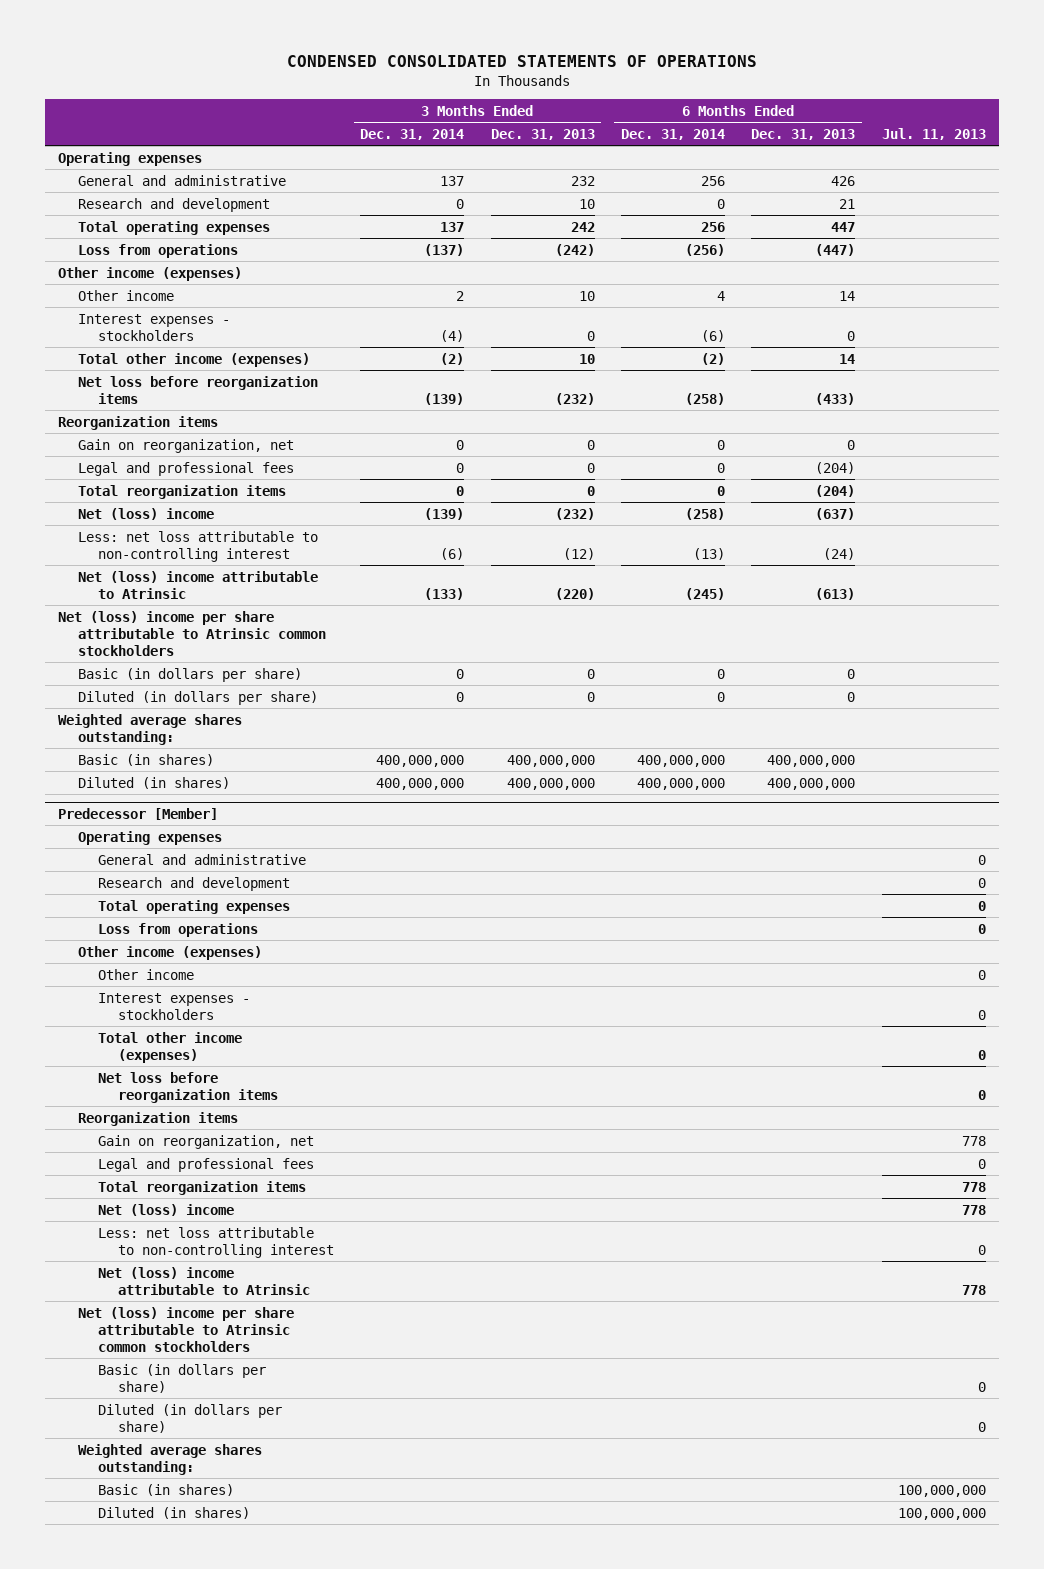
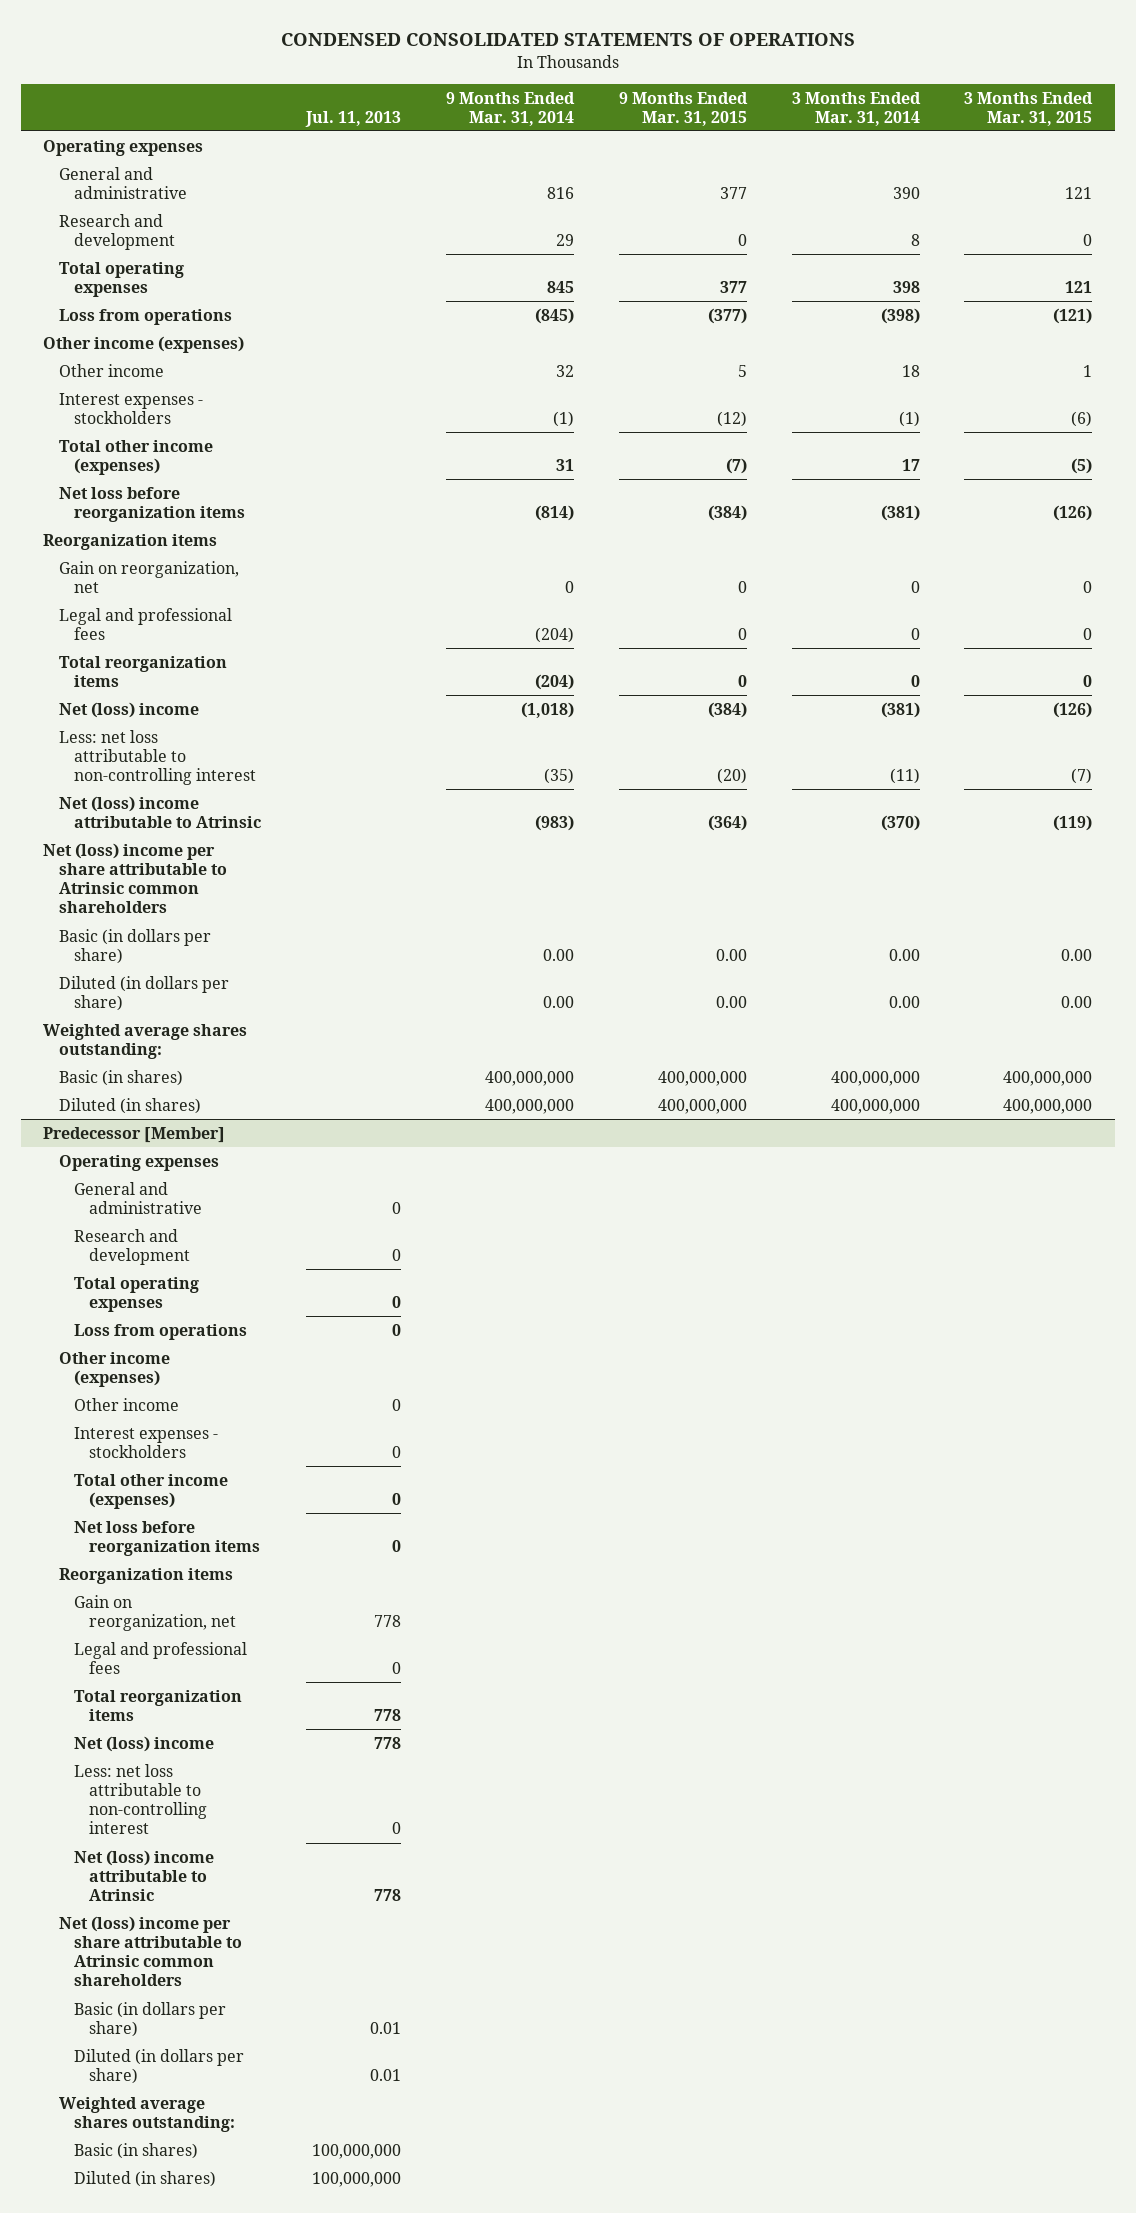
- | 3 Months Ended Dec. 31, 2014 | 3 Months Ended Dec. 31, 2013 | 6 Months Ended Dec. 31, 2014 | 6 Months Ended Dec. 31, 2013 | Jul. 11, 2013
+ | Jul. 11, 2013 | 9 Months Ended Mar. 31, 2014 | 9 Months Ended Mar. 31, 2015 | 3 Months Ended Mar. 31, 2014 | 3 Months Ended Mar. 31, 2015
- Net (loss) income per share attributable to Atrinsic common stockholders
+ Net (loss) income per share attributable to Atrinsic common shareholders
@ Predecessor [Member]
- Net (loss) income per share attributable to Atrinsic common stockholders
- Basic (in dollars per share) | | | | | 0
- Diluted (in dollars per share) | | | | | 0
+ Net (loss) income per share attributable to Atrinsic common shareholders
+ Basic (in dollars per share) | 0.01 | | | |
+ Diluted (in dollars per share) | 0.01 | | | |

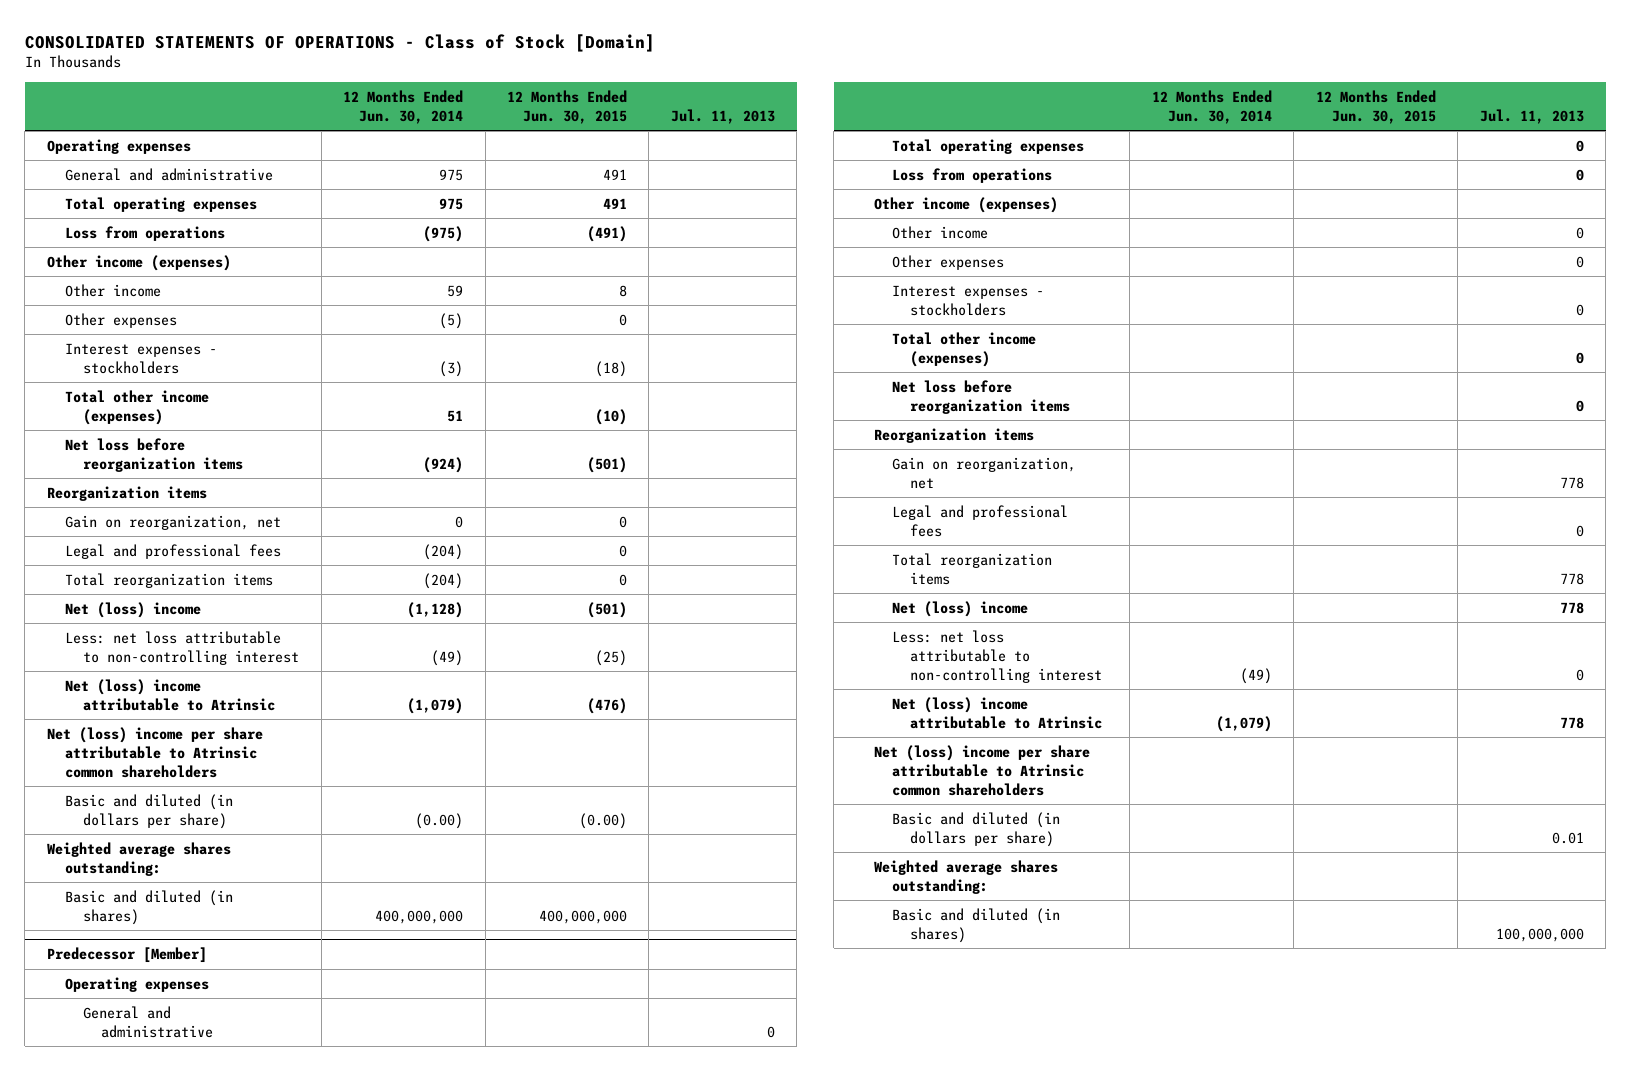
- CONDENSED CONSOLIDATED STATEMENTS OF OPERATIONS
+ CONSOLIDATED STATEMENTS OF OPERATIONS - Class of Stock [Domain]
- | Jul. 11, 2013 | 9 Months Ended Mar. 31, 2014 | 9 Months Ended Mar. 31, 2015 | 3 Months Ended Mar. 31, 2014 | 3 Months Ended Mar. 31, 2015
+ | 12 Months Ended Jun. 30, 2014 | 12 Months Ended Jun. 30, 2015 | Jul. 11, 2013
- Research and development | | 29 | 0 | 8 | 0
+ Other expenses | (5) | 0 |
- Basic (in dollars per share) | | 0.00 | 0.00 | 0.00 | 0.00
- Diluted (in dollars per share) | | 0.00 | 0.00 | 0.00 | 0.00
+ Basic and diluted (in dollars per share) | (0.00) | (0.00) |
- Basic (in shares) | | 400,000,000 | 400,000,000 | 400,000,000 | 400,000,000
- Diluted (in shares) | | 400,000,000 | 400,000,000 | 400,000,000 | 400,000,000
+ Basic and diluted (in shares) | 400,000,000 | 400,000,000 |
@ Predecessor [Member]
- Research and development | 0 | | | |
+ Other expenses | | | 0
- Basic (in dollars per share) | 0.01 | | | |
- Diluted (in dollars per share) | 0.01 | | | |
+ Basic and diluted (in dollars per share) | | | 0.01
- Basic (in shares) | 100,000,000 | | | |
- Diluted (in shares) | 100,000,000 | | | |
+ Basic and diluted (in shares) | | | 100,000,000

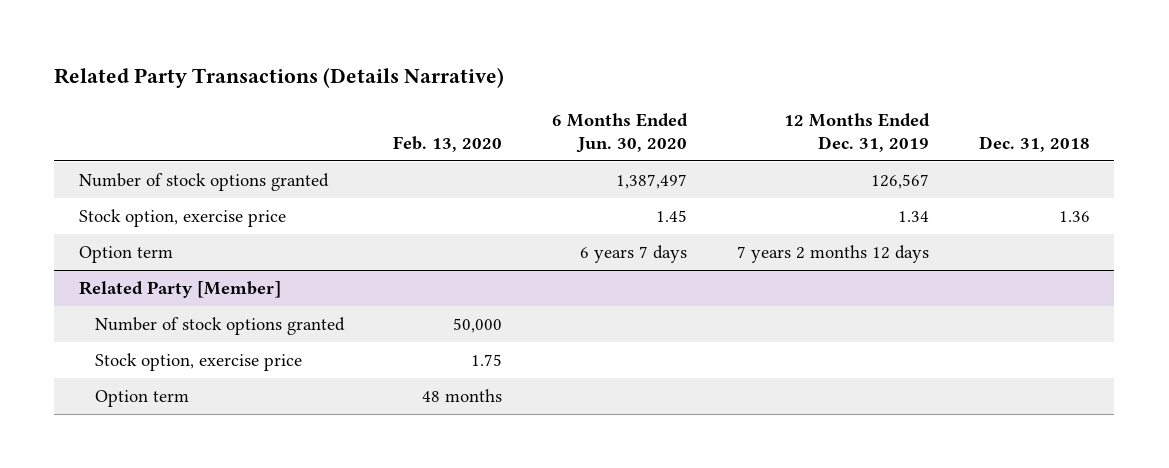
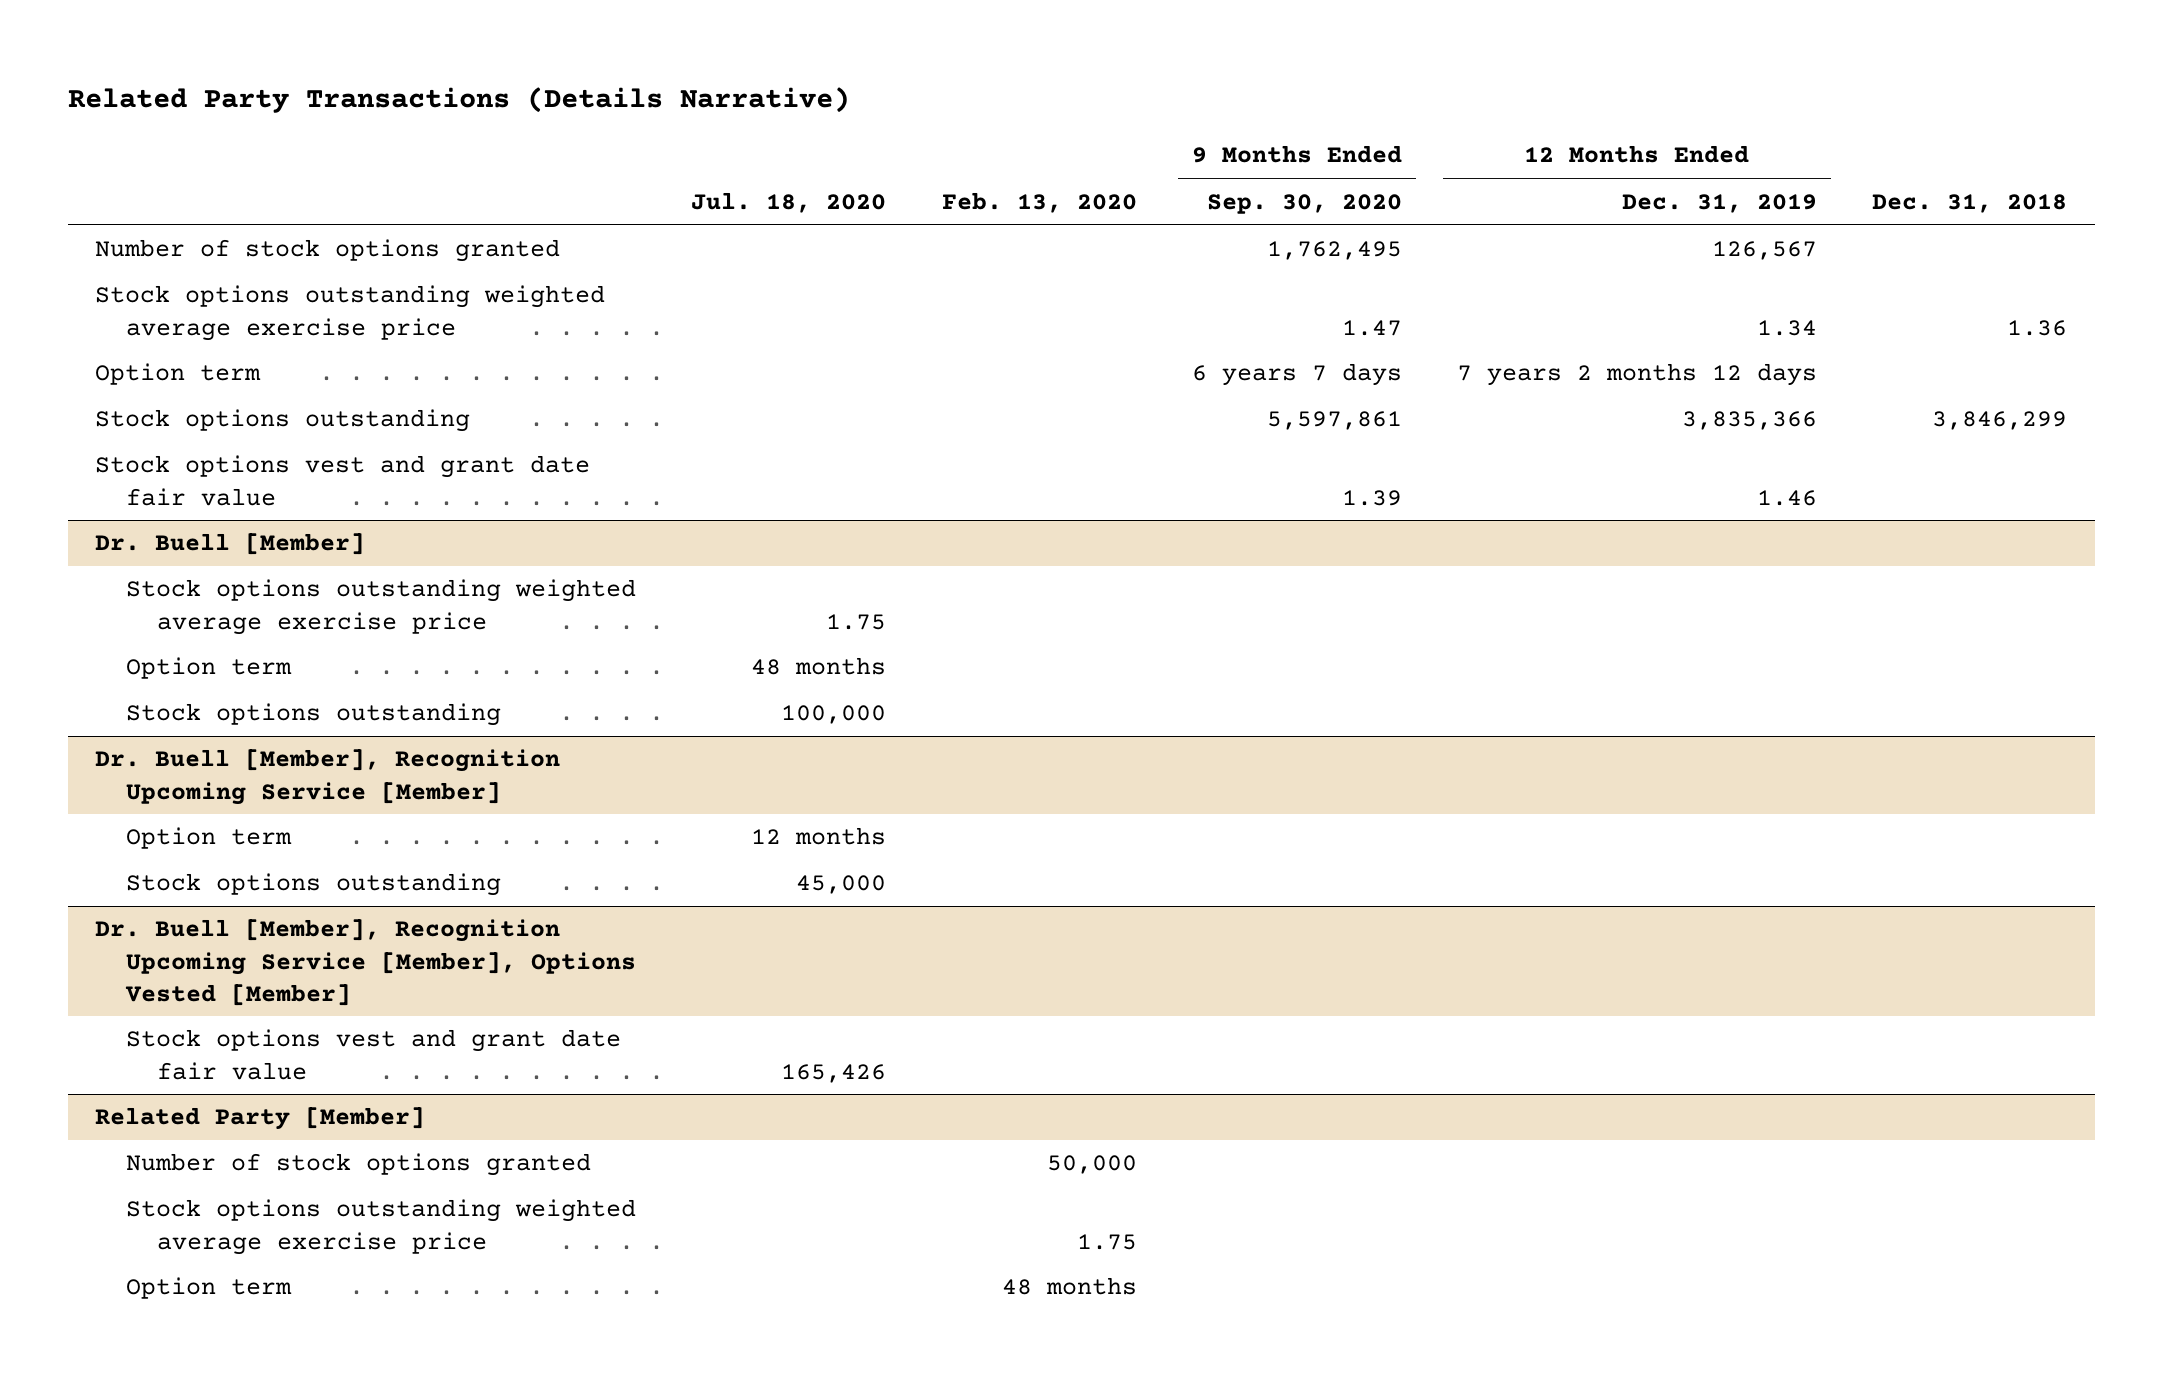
- | Feb. 13, 2020 | 6 Months Ended Jun. 30, 2020 | 12 Months Ended Dec. 31, 2019 | Dec. 31, 2018
+ | Jul. 18, 2020 | Feb. 13, 2020 | 9 Months Ended Sep. 30, 2020 | 12 Months Ended Dec. 31, 2019 | Dec. 31, 2018
- Stock option, exercise price | | 1.45 | 1.34 | 1.36
+ Stock options outstanding weighted average exercise price | | | 1.47 | 1.34 | 1.36
+ Stock options outstanding | | | 5,597,861 | 3,835,366 | 3,846,299
+ Stock options vest and grant date fair value | | | 1.39 | 1.46 |
+ Dr. Buell [Member]
+ Stock options outstanding weighted average exercise price | 1.75 | | | |
+ Option term | 48 months | | | |
+ Stock options outstanding | 100,000 | | | |
+ Dr. Buell [Member], Recognition Upcoming Service [Member]
+ Option term | 12 months | | | |
+ Stock options outstanding | 45,000 | | | |
+ Dr. Buell [Member], Recognition Upcoming Service [Member], Options Vested [Member]
+ Stock options vest and grant date fair value | 165,426 | | | |
@ Related Party [Member]
- Stock option, exercise price | 1.75 | | |
+ Stock options outstanding weighted average exercise price | | 1.75 | | |

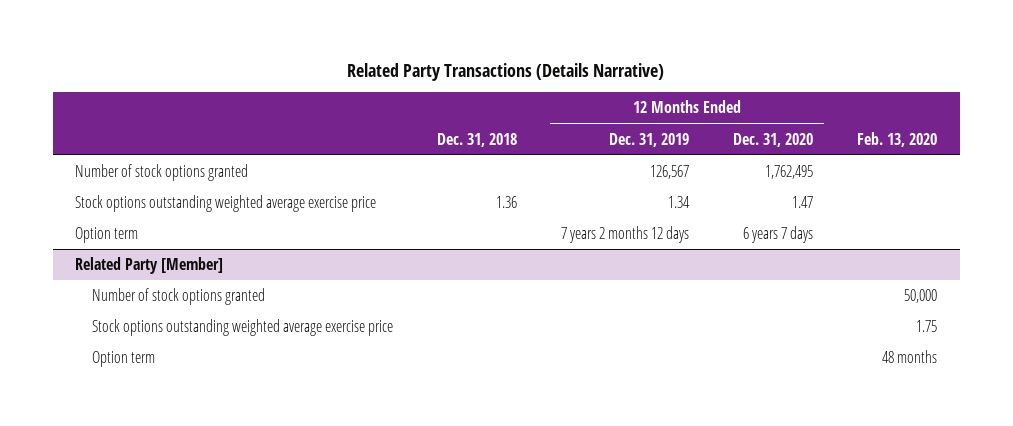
- | Jul. 18, 2020 | Feb. 13, 2020 | 9 Months Ended Sep. 30, 2020 | 12 Months Ended Dec. 31, 2019 | Dec. 31, 2018
+ | Dec. 31, 2018 | 12 Months Ended Dec. 31, 2019 | 12 Months Ended Dec. 31, 2020 | Feb. 13, 2020
- Stock options outstanding | | | 5,597,861 | 3,835,366 | 3,846,299
- Stock options vest and grant date fair value | | | 1.39 | 1.46 |
- Dr. Buell [Member]
- Stock options outstanding weighted average exercise price | 1.75 | | | |
- Option term | 48 months | | | |
- Stock options outstanding | 100,000 | | | |
- Dr. Buell [Member], Recognition Upcoming Service [Member]
- Option term | 12 months | | | |
- Stock options outstanding | 45,000 | | | |
- Dr. Buell [Member], Recognition Upcoming Service [Member], Options Vested [Member]
- Stock options vest and grant date fair value | 165,426 | | | |

